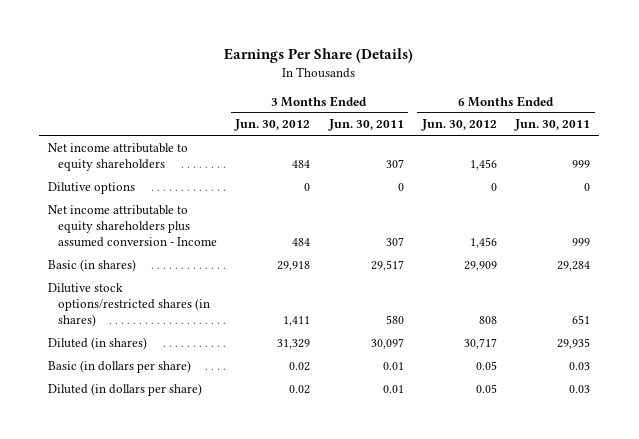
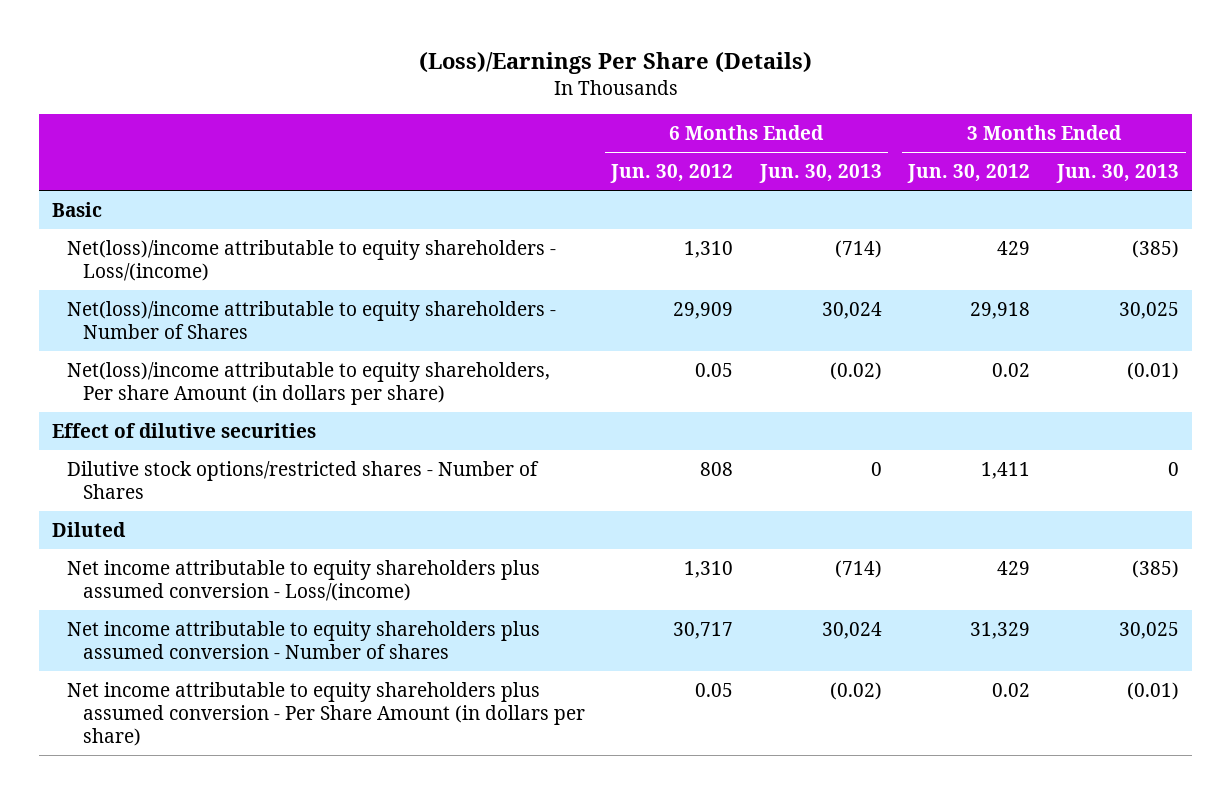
- Earnings Per Share (Details)
+ (Loss)/Earnings Per Share (Details)
- | 3 Months Ended Jun. 30, 2012 | 3 Months Ended Jun. 30, 2011 | 6 Months Ended Jun. 30, 2012 | 6 Months Ended Jun. 30, 2011
+ | 6 Months Ended Jun. 30, 2012 | 6 Months Ended Jun. 30, 2013 | 3 Months Ended Jun. 30, 2012 | 3 Months Ended Jun. 30, 2013
- Net income attributable to equity shareholders | 484 | 307 | 1,456 | 999
- Dilutive options | 0 | 0 | 0 | 0
- Net income attributable to equity shareholders plus assumed conversion - Income | 484 | 307 | 1,456 | 999
- Basic (in shares) | 29,918 | 29,517 | 29,909 | 29,284
- Dilutive stock options/restricted shares (in shares) | 1,411 | 580 | 808 | 651
- Diluted (in shares) | 31,329 | 30,097 | 30,717 | 29,935
- Basic (in dollars per share) | 0.02 | 0.01 | 0.05 | 0.03
- Diluted (in dollars per share) | 0.02 | 0.01 | 0.05 | 0.03
+ Basic
+ Net(loss)/income attributable to equity shareholders - Loss/(income) | 1,310 | (714) | 429 | (385)
+ Net(loss)/income attributable to equity shareholders - Number of Shares | 29,909 | 30,024 | 29,918 | 30,025
+ Net(loss)/income attributable to equity shareholders, Per share Amount (in dollars per share) | 0.05 | (0.02) | 0.02 | (0.01)
+ Effect of dilutive securities
+ Dilutive stock options/restricted shares - Number of Shares | 808 | 0 | 1,411 | 0
+ Diluted
+ Net income attributable to equity shareholders plus assumed conversion - Loss/(income) | 1,310 | (714) | 429 | (385)
+ Net income attributable to equity shareholders plus assumed conversion - Number of shares | 30,717 | 30,024 | 31,329 | 30,025
+ Net income attributable to equity shareholders plus assumed conversion - Per Share Amount (in dollars per share) | 0.05 | (0.02) | 0.02 | (0.01)

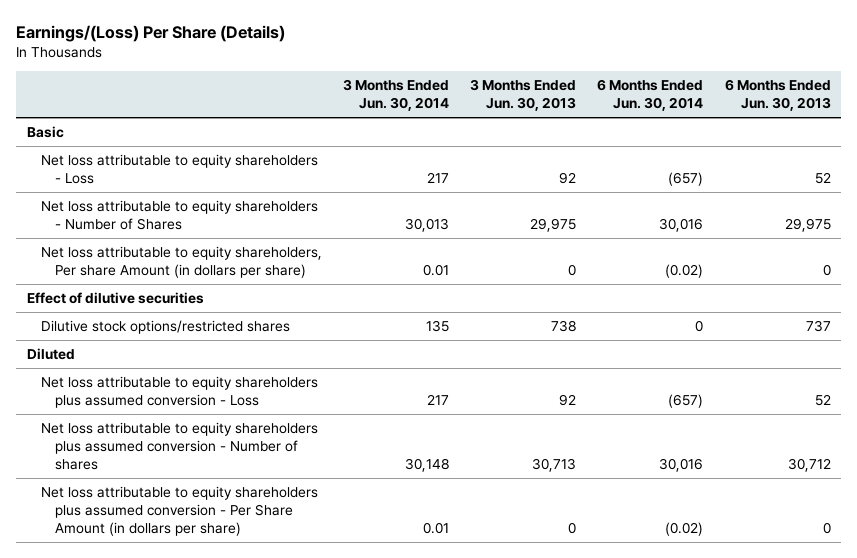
- (Loss)/Earnings Per Share (Details)
+ Earnings/(Loss) Per Share (Details)
- | 6 Months Ended Jun. 30, 2012 | 6 Months Ended Jun. 30, 2013 | 3 Months Ended Jun. 30, 2012 | 3 Months Ended Jun. 30, 2013
+ | 3 Months Ended Jun. 30, 2014 | 3 Months Ended Jun. 30, 2013 | 6 Months Ended Jun. 30, 2014 | 6 Months Ended Jun. 30, 2013
- Net(loss)/income attributable to equity shareholders - Loss/(income) | 1,310 | (714) | 429 | (385)
- Net(loss)/income attributable to equity shareholders - Number of Shares | 29,909 | 30,024 | 29,918 | 30,025
- Net(loss)/income attributable to equity shareholders, Per share Amount (in dollars per share) | 0.05 | (0.02) | 0.02 | (0.01)
+ Net loss attributable to equity shareholders - Loss | 217 | 92 | (657) | 52
+ Net loss attributable to equity shareholders - Number of Shares | 30,013 | 29,975 | 30,016 | 29,975
+ Net loss attributable to equity shareholders, Per share Amount (in dollars per share) | 0.01 | 0 | (0.02) | 0
- Dilutive stock options/restricted shares - Number of Shares | 808 | 0 | 1,411 | 0
+ Dilutive stock options/restricted shares | 135 | 738 | 0 | 737
- Net income attributable to equity shareholders plus assumed conversion - Loss/(income) | 1,310 | (714) | 429 | (385)
- Net income attributable to equity shareholders plus assumed conversion - Number of shares | 30,717 | 30,024 | 31,329 | 30,025
- Net income attributable to equity shareholders plus assumed conversion - Per Share Amount (in dollars per share) | 0.05 | (0.02) | 0.02 | (0.01)
+ Net loss attributable to equity shareholders plus assumed conversion - Loss | 217 | 92 | (657) | 52
+ Net loss attributable to equity shareholders plus assumed conversion - Number of shares | 30,148 | 30,713 | 30,016 | 30,712
+ Net loss attributable to equity shareholders plus assumed conversion - Per Share Amount (in dollars per share) | 0.01 | 0 | (0.02) | 0

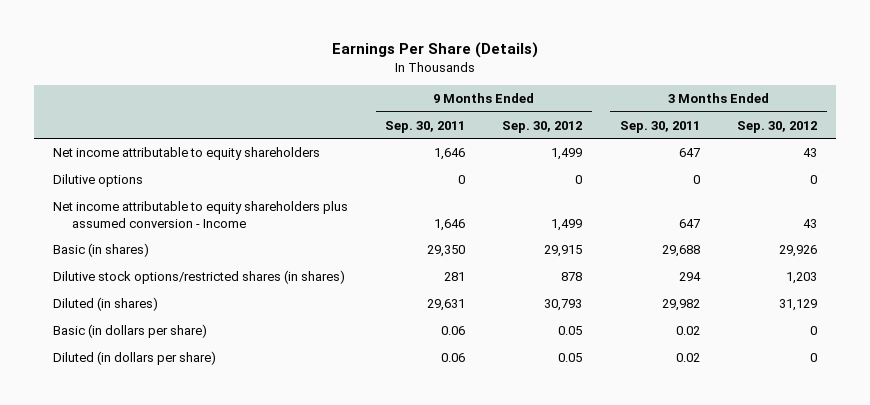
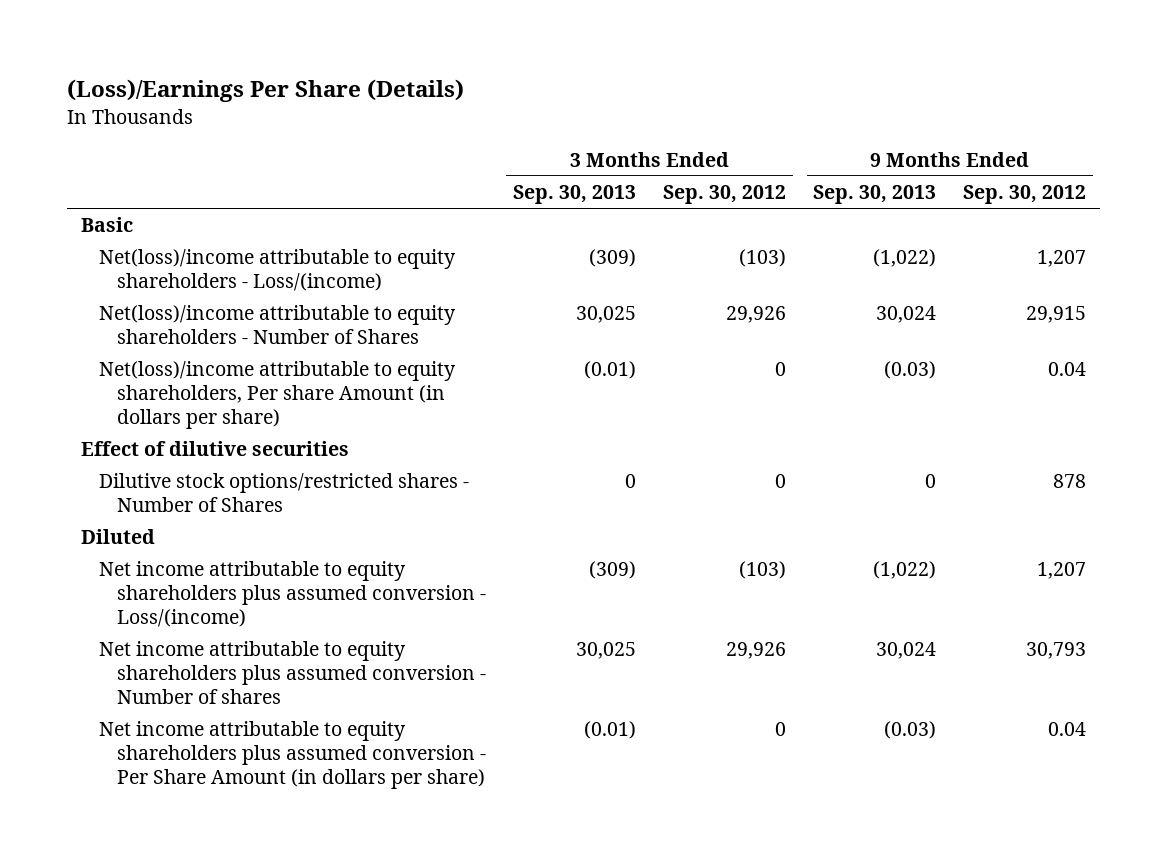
- Earnings Per Share (Details)
+ (Loss)/Earnings Per Share (Details)
- | 9 Months Ended Sep. 30, 2011 | 9 Months Ended Sep. 30, 2012 | 3 Months Ended Sep. 30, 2011 | 3 Months Ended Sep. 30, 2012
+ | 3 Months Ended Sep. 30, 2013 | 3 Months Ended Sep. 30, 2012 | 9 Months Ended Sep. 30, 2013 | 9 Months Ended Sep. 30, 2012
- Net income attributable to equity shareholders | 1,646 | 1,499 | 647 | 43
- Dilutive options | 0 | 0 | 0 | 0
- Net income attributable to equity shareholders plus assumed conversion - Income | 1,646 | 1,499 | 647 | 43
- Basic (in shares) | 29,350 | 29,915 | 29,688 | 29,926
- Dilutive stock options/restricted shares (in shares) | 281 | 878 | 294 | 1,203
- Diluted (in shares) | 29,631 | 30,793 | 29,982 | 31,129
- Basic (in dollars per share) | 0.06 | 0.05 | 0.02 | 0
- Diluted (in dollars per share) | 0.06 | 0.05 | 0.02 | 0
+ Basic
+ Net(loss)/income attributable to equity shareholders - Loss/(income) | (309) | (103) | (1,022) | 1,207
+ Net(loss)/income attributable to equity shareholders - Number of Shares | 30,025 | 29,926 | 30,024 | 29,915
+ Net(loss)/income attributable to equity shareholders, Per share Amount (in dollars per share) | (0.01) | 0 | (0.03) | 0.04
+ Effect of dilutive securities
+ Dilutive stock options/restricted shares - Number of Shares | 0 | 0 | 0 | 878
+ Diluted
+ Net income attributable to equity shareholders plus assumed conversion - Loss/(income) | (309) | (103) | (1,022) | 1,207
+ Net income attributable to equity shareholders plus assumed conversion - Number of shares | 30,025 | 29,926 | 30,024 | 30,793
+ Net income attributable to equity shareholders plus assumed conversion - Per Share Amount (in dollars per share) | (0.01) | 0 | (0.03) | 0.04

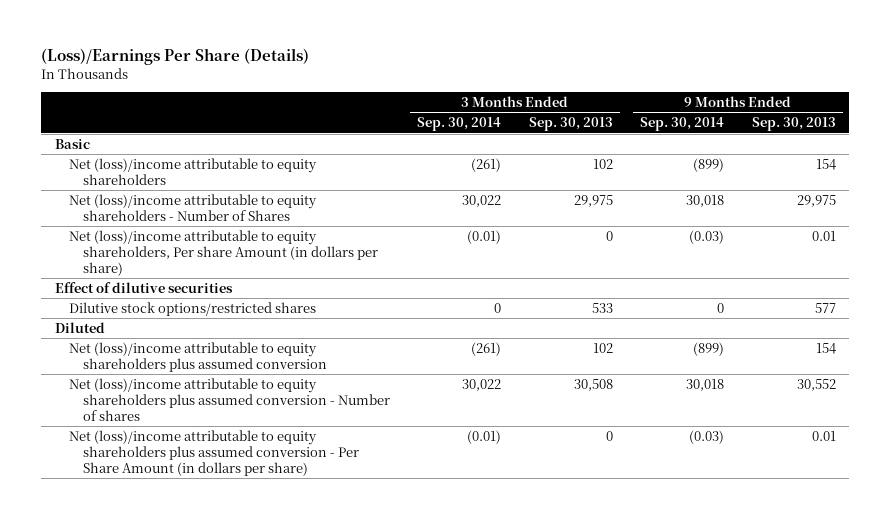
- | 3 Months Ended Sep. 30, 2013 | 3 Months Ended Sep. 30, 2012 | 9 Months Ended Sep. 30, 2013 | 9 Months Ended Sep. 30, 2012
+ | 3 Months Ended Sep. 30, 2014 | 3 Months Ended Sep. 30, 2013 | 9 Months Ended Sep. 30, 2014 | 9 Months Ended Sep. 30, 2013
- Net(loss)/income attributable to equity shareholders - Loss/(income) | (309) | (103) | (1,022) | 1,207
- Net(loss)/income attributable to equity shareholders - Number of Shares | 30,025 | 29,926 | 30,024 | 29,915
- Net(loss)/income attributable to equity shareholders, Per share Amount (in dollars per share) | (0.01) | 0 | (0.03) | 0.04
+ Net (loss)/income attributable to equity shareholders | (261) | 102 | (899) | 154
+ Net (loss)/income attributable to equity shareholders - Number of Shares | 30,022 | 29,975 | 30,018 | 29,975
+ Net (loss)/income attributable to equity shareholders, Per share Amount (in dollars per share) | (0.01) | 0 | (0.03) | 0.01
- Dilutive stock options/restricted shares - Number of Shares | 0 | 0 | 0 | 878
+ Dilutive stock options/restricted shares | 0 | 533 | 0 | 577
- Net income attributable to equity shareholders plus assumed conversion - Loss/(income) | (309) | (103) | (1,022) | 1,207
- Net income attributable to equity shareholders plus assumed conversion - Number of shares | 30,025 | 29,926 | 30,024 | 30,793
- Net income attributable to equity shareholders plus assumed conversion - Per Share Amount (in dollars per share) | (0.01) | 0 | (0.03) | 0.04
+ Net (loss)/income attributable to equity shareholders plus assumed conversion | (261) | 102 | (899) | 154
+ Net (loss)/income attributable to equity shareholders plus assumed conversion - Number of shares | 30,022 | 30,508 | 30,018 | 30,552
+ Net (loss)/income attributable to equity shareholders plus assumed conversion - Per Share Amount (in dollars per share) | (0.01) | 0 | (0.03) | 0.01

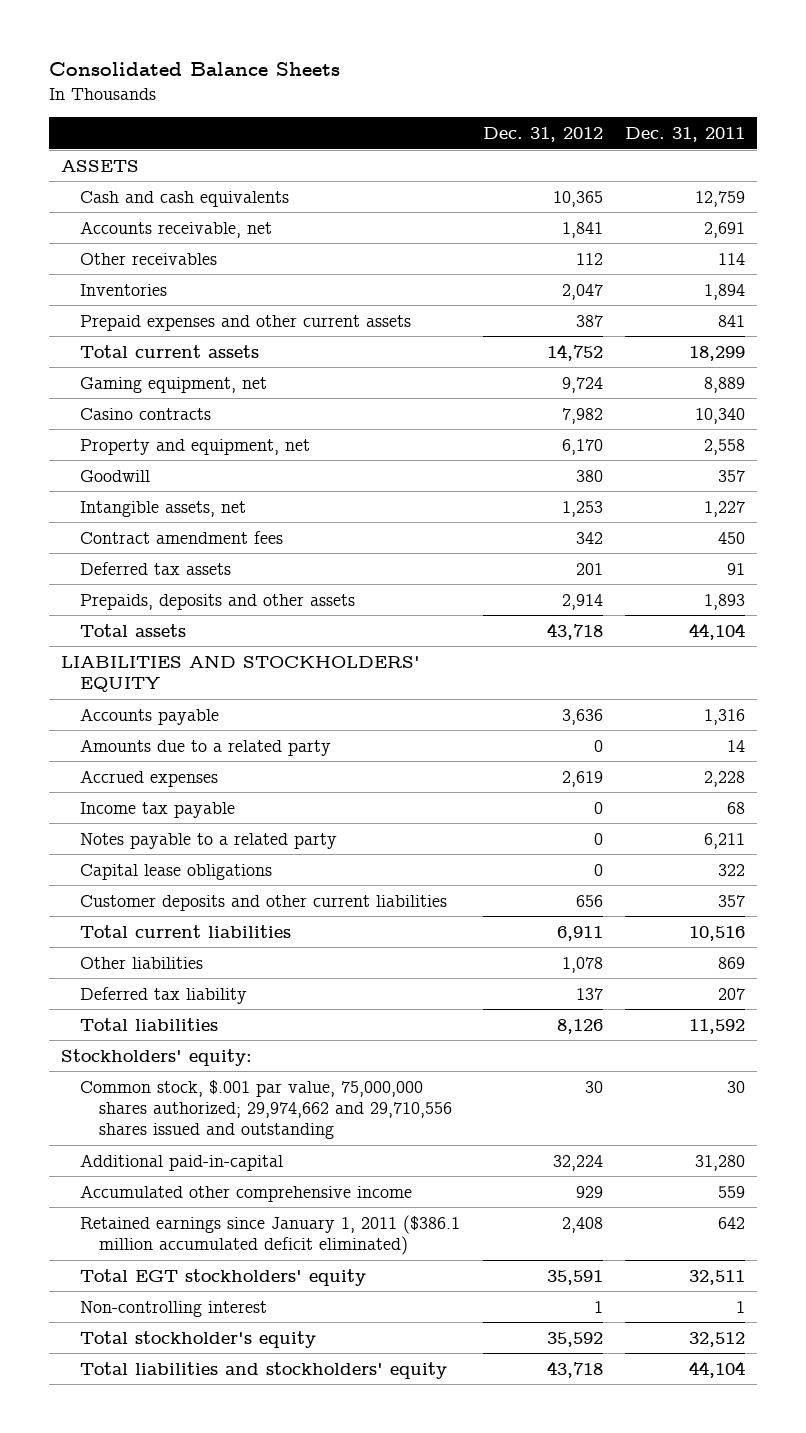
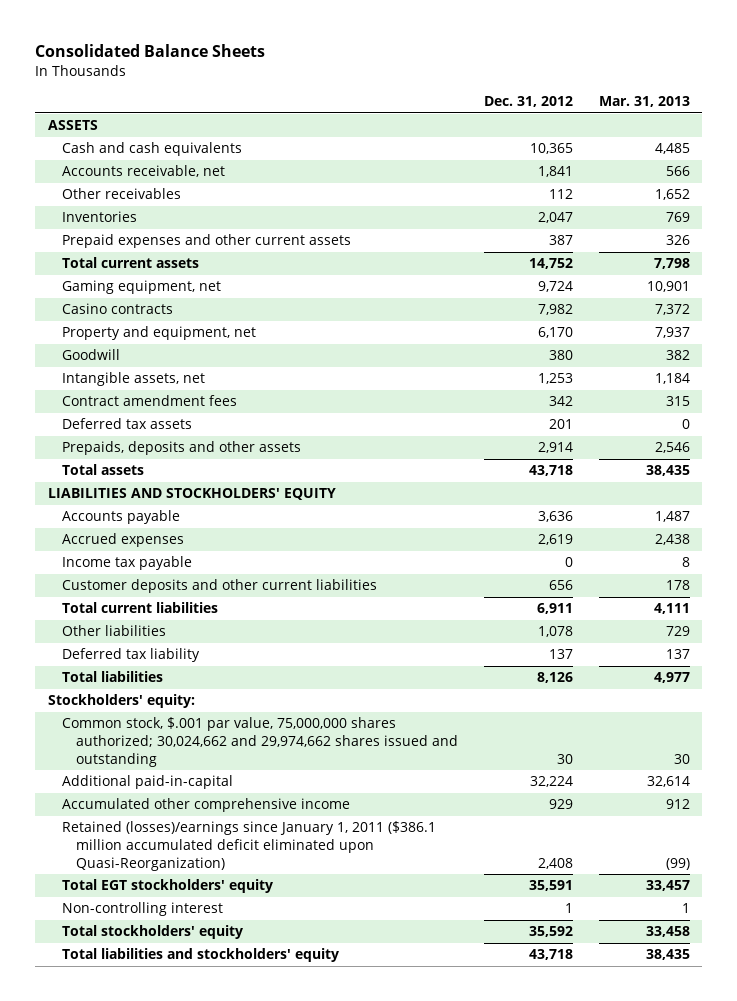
- | Dec. 31, 2012 | Dec. 31, 2011
+ | Dec. 31, 2012 | Mar. 31, 2013
- Amounts due to a related party | 0 | 14
- Notes payable to a related party | 0 | 6,211
- Capital lease obligations | 0 | 322
- Common stock, $.001 par value, 75,000,000 shares authorized; 29,974,662 and 29,710,556 shares issued and outstanding | 30 | 30
+ Common stock, $.001 par value, 75,000,000 shares authorized; 30,024,662 and 29,974,662 shares issued and outstanding | 30 | 30
- Retained earnings since January 1, 2011 ($386.1 million accumulated deficit eliminated) | 2,408 | 642
+ Retained (losses)/earnings since January 1, 2011 ($386.1 million accumulated deficit eliminated upon Quasi-Reorganization) | 2,408 | (99)
- Total stockholder's equity | 35,592 | 32,512
+ Total stockholders' equity | 35,592 | 33,458

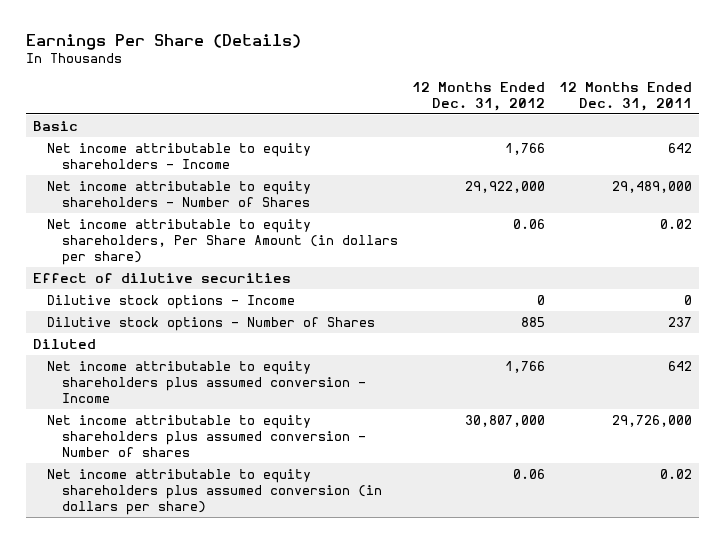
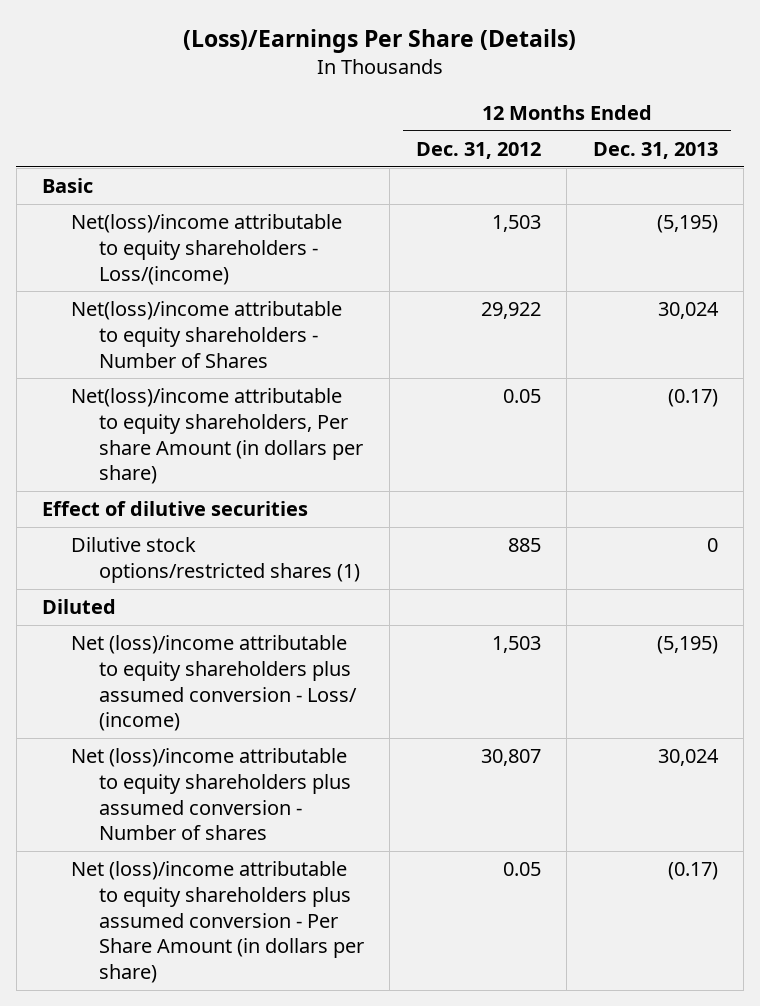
- Earnings Per Share (Details)
+ (Loss)/Earnings Per Share (Details)
- | 12 Months Ended Dec. 31, 2012 | 12 Months Ended Dec. 31, 2011
+ | 12 Months Ended Dec. 31, 2012 | 12 Months Ended Dec. 31, 2013
- Net income attributable to equity shareholders - Income | 1,766 | 642
- Net income attributable to equity shareholders - Number of Shares | 29,922,000 | 29,489,000
- Net income attributable to equity shareholders, Per Share Amount (in dollars per share) | 0.06 | 0.02
+ Net(loss)/income attributable to equity shareholders - Loss/(income) | 1,503 | (5,195)
+ Net(loss)/income attributable to equity shareholders - Number of Shares | 29,922 | 30,024
+ Net(loss)/income attributable to equity shareholders, Per share Amount (in dollars per share) | 0.05 | (0.17)
- Dilutive stock options - Income | 0 | 0
- Dilutive stock options - Number of Shares | 885 | 237
+ Dilutive stock options/restricted shares (1) | 885 | 0
- Net income attributable to equity shareholders plus assumed conversion - Income | 1,766 | 642
- Net income attributable to equity shareholders plus assumed conversion - Number of shares | 30,807,000 | 29,726,000
- Net income attributable to equity shareholders plus assumed conversion (in dollars per share) | 0.06 | 0.02
+ Net (loss)/income attributable to equity shareholders plus assumed conversion - Loss/ (income) | 1,503 | (5,195)
+ Net (loss)/income attributable to equity shareholders plus assumed conversion - Number of shares | 30,807 | 30,024
+ Net (loss)/income attributable to equity shareholders plus assumed conversion - Per Share Amount (in dollars per share) | 0.05 | (0.17)

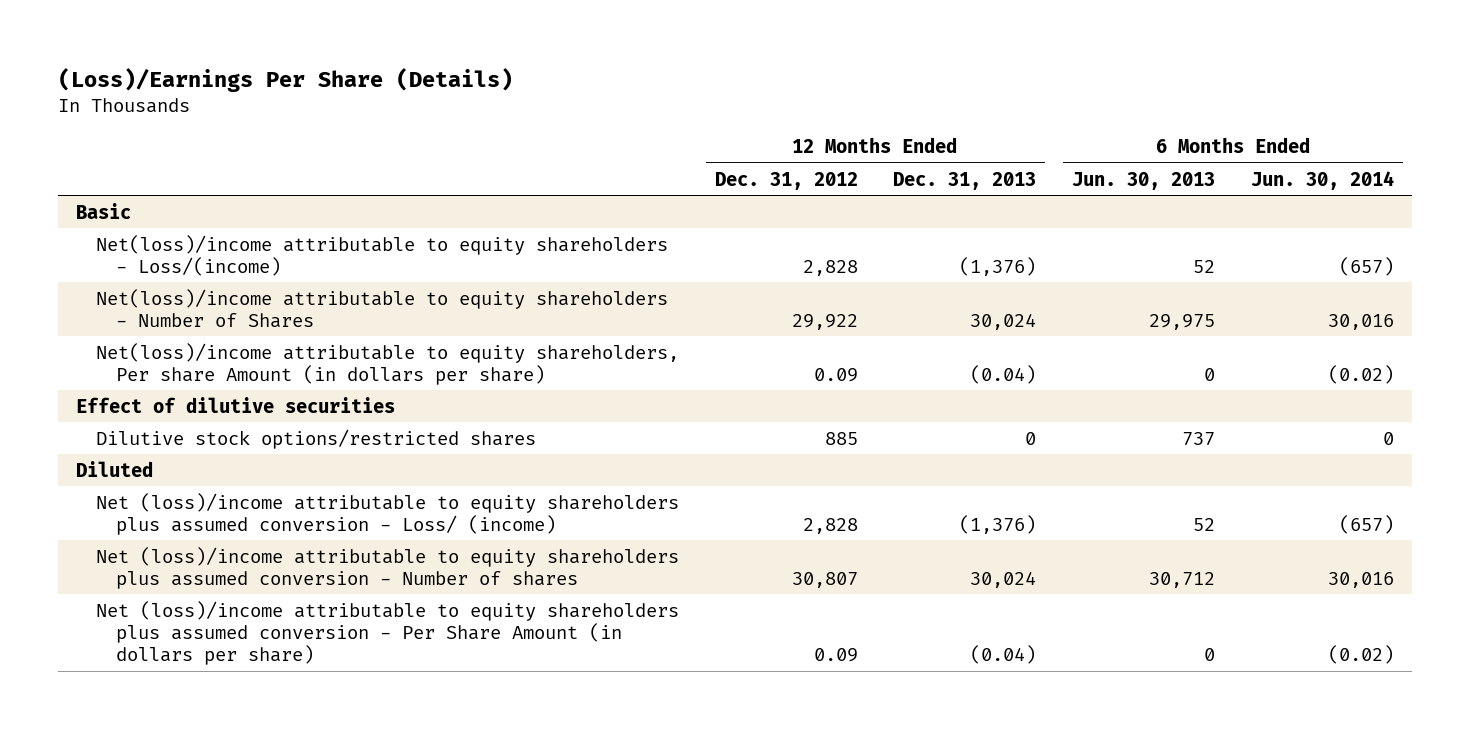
- | 12 Months Ended Dec. 31, 2012 | 12 Months Ended Dec. 31, 2013
+ | 12 Months Ended Dec. 31, 2012 | 12 Months Ended Dec. 31, 2013 | 6 Months Ended Jun. 30, 2013 | 6 Months Ended Jun. 30, 2014
- Net(loss)/income attributable to equity shareholders - Loss/(income) | 1,503 | (5,195)
+ Net(loss)/income attributable to equity shareholders - Loss/(income) | 2,828 | (1,376) | 52 | (657)
- Net(loss)/income attributable to equity shareholders, Per share Amount (in dollars per share) | 0.05 | (0.17)
+ Net(loss)/income attributable to equity shareholders, Per share Amount (in dollars per share) | 0.09 | (0.04) | 0 | (0.02)
- Dilutive stock options/restricted shares (1) | 885 | 0
+ Dilutive stock options/restricted shares | 885 | 0 | 737 | 0
- Net (loss)/income attributable to equity shareholders plus assumed conversion - Loss/ (income) | 1,503 | (5,195)
+ Net (loss)/income attributable to equity shareholders plus assumed conversion - Loss/ (income) | 2,828 | (1,376) | 52 | (657)
- Net (loss)/income attributable to equity shareholders plus assumed conversion - Per Share Amount (in dollars per share) | 0.05 | (0.17)
+ Net (loss)/income attributable to equity shareholders plus assumed conversion - Per Share Amount (in dollars per share) | 0.09 | (0.04) | 0 | (0.02)

